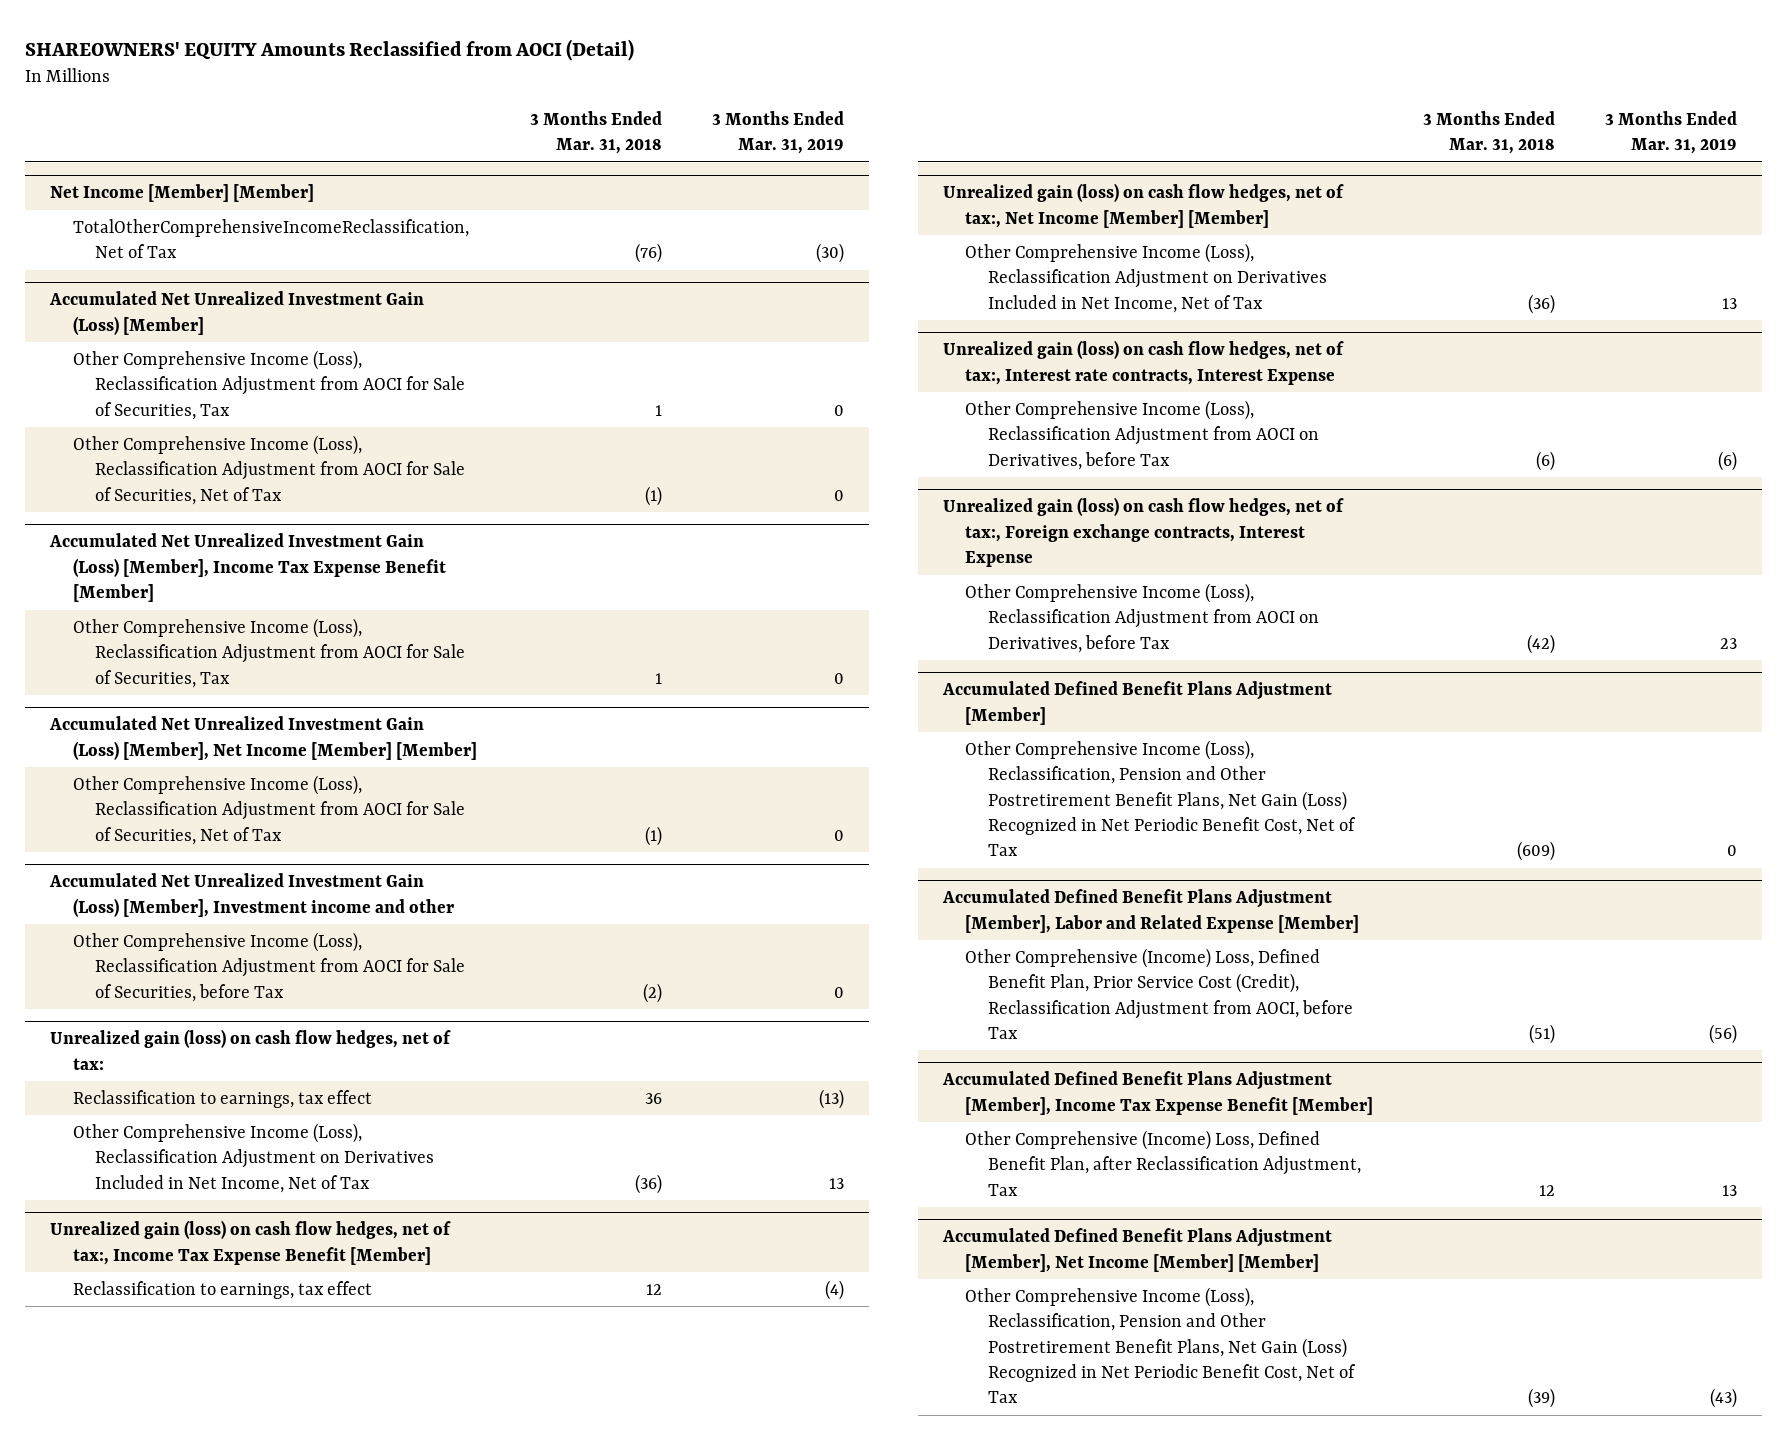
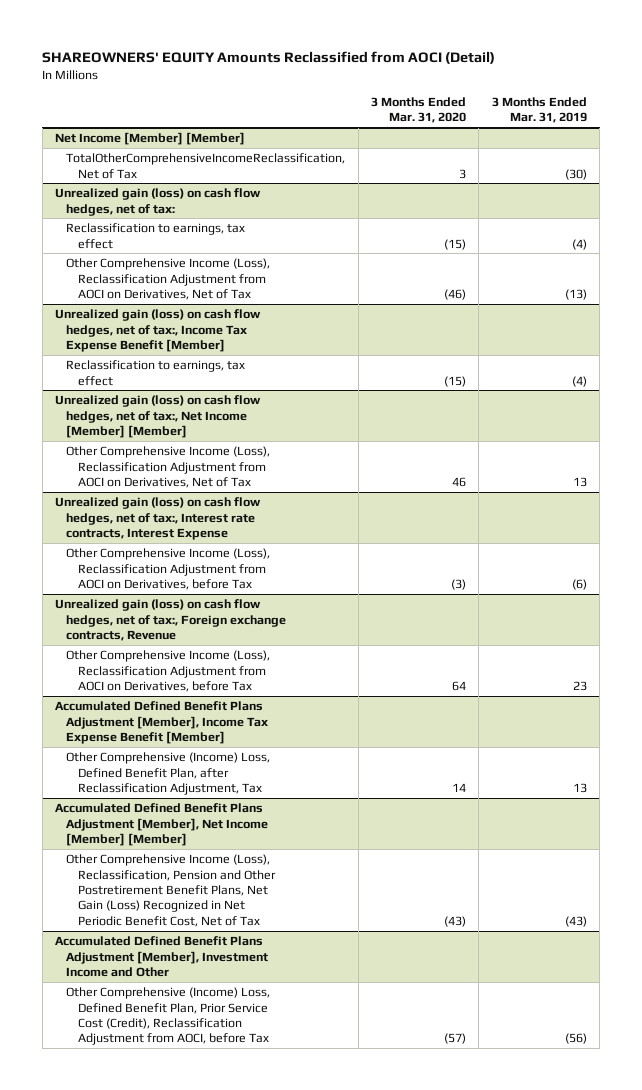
- | 3 Months Ended Mar. 31, 2018 | 3 Months Ended Mar. 31, 2019
+ | 3 Months Ended Mar. 31, 2020 | 3 Months Ended Mar. 31, 2019
- Accumulated Net Unrealized Investment Gain (Loss) [Member]
- Other Comprehensive Income (Loss), Reclassification Adjustment from AOCI for Sale of Securities, Tax | 1 | 0
- Other Comprehensive Income (Loss), Reclassification Adjustment from AOCI for Sale of Securities, Net of Tax | (1) | 0
- Accumulated Net Unrealized Investment Gain (Loss) [Member], Income Tax Expense Benefit [Member]
- Other Comprehensive Income (Loss), Reclassification Adjustment from AOCI for Sale of Securities, Tax | 1 | 0
- Accumulated Net Unrealized Investment Gain (Loss) [Member], Net Income [Member] [Member]
- Other Comprehensive Income (Loss), Reclassification Adjustment from AOCI for Sale of Securities, Net of Tax | (1) | 0
- Accumulated Net Unrealized Investment Gain (Loss) [Member], Investment income and other
- Other Comprehensive Income (Loss), Reclassification Adjustment from AOCI for Sale of Securities, before Tax | (2) | 0
@ Unrealized gain (loss) on cash flow hedges, net of tax:
- Reclassification to earnings, tax effect | 36 | (13)
- Other Comprehensive Income (Loss), Reclassification Adjustment on Derivatives Included in Net Income, Net of Tax | (36) | 13
+ Reclassification to earnings, tax effect | (15) | (4)
+ Other Comprehensive Income (Loss), Reclassification Adjustment from AOCI on Derivatives, Net of Tax | (46) | (13)
@ Unrealized gain (loss) on cash flow hedges, net of tax:, Net Income [Member] [Member]
- Other Comprehensive Income (Loss), Reclassification Adjustment on Derivatives Included in Net Income, Net of Tax | (36) | 13
+ Other Comprehensive Income (Loss), Reclassification Adjustment from AOCI on Derivatives, Net of Tax | 46 | 13
- Unrealized gain (loss) on cash flow hedges, net of tax:, Foreign exchange contracts, Interest Expense
+ Unrealized gain (loss) on cash flow hedges, net of tax:, Foreign exchange contracts, Revenue
- Accumulated Defined Benefit Plans Adjustment [Member]
- Other Comprehensive Income (Loss), Reclassification, Pension and Other Postretirement Benefit Plans, Net Gain (Loss) Recognized in Net Periodic Benefit Cost, Net of Tax | (609) | 0
- Accumulated Defined Benefit Plans Adjustment [Member], Labor and Related Expense [Member]
- Other Comprehensive (Income) Loss, Defined Benefit Plan, Prior Service Cost (Credit), Reclassification Adjustment from AOCI, before Tax | (51) | (56)
+ Accumulated Defined Benefit Plans Adjustment [Member], Investment Income and Other
+ Other Comprehensive (Income) Loss, Defined Benefit Plan, Prior Service Cost (Credit), Reclassification Adjustment from AOCI, before Tax | (57) | (56)

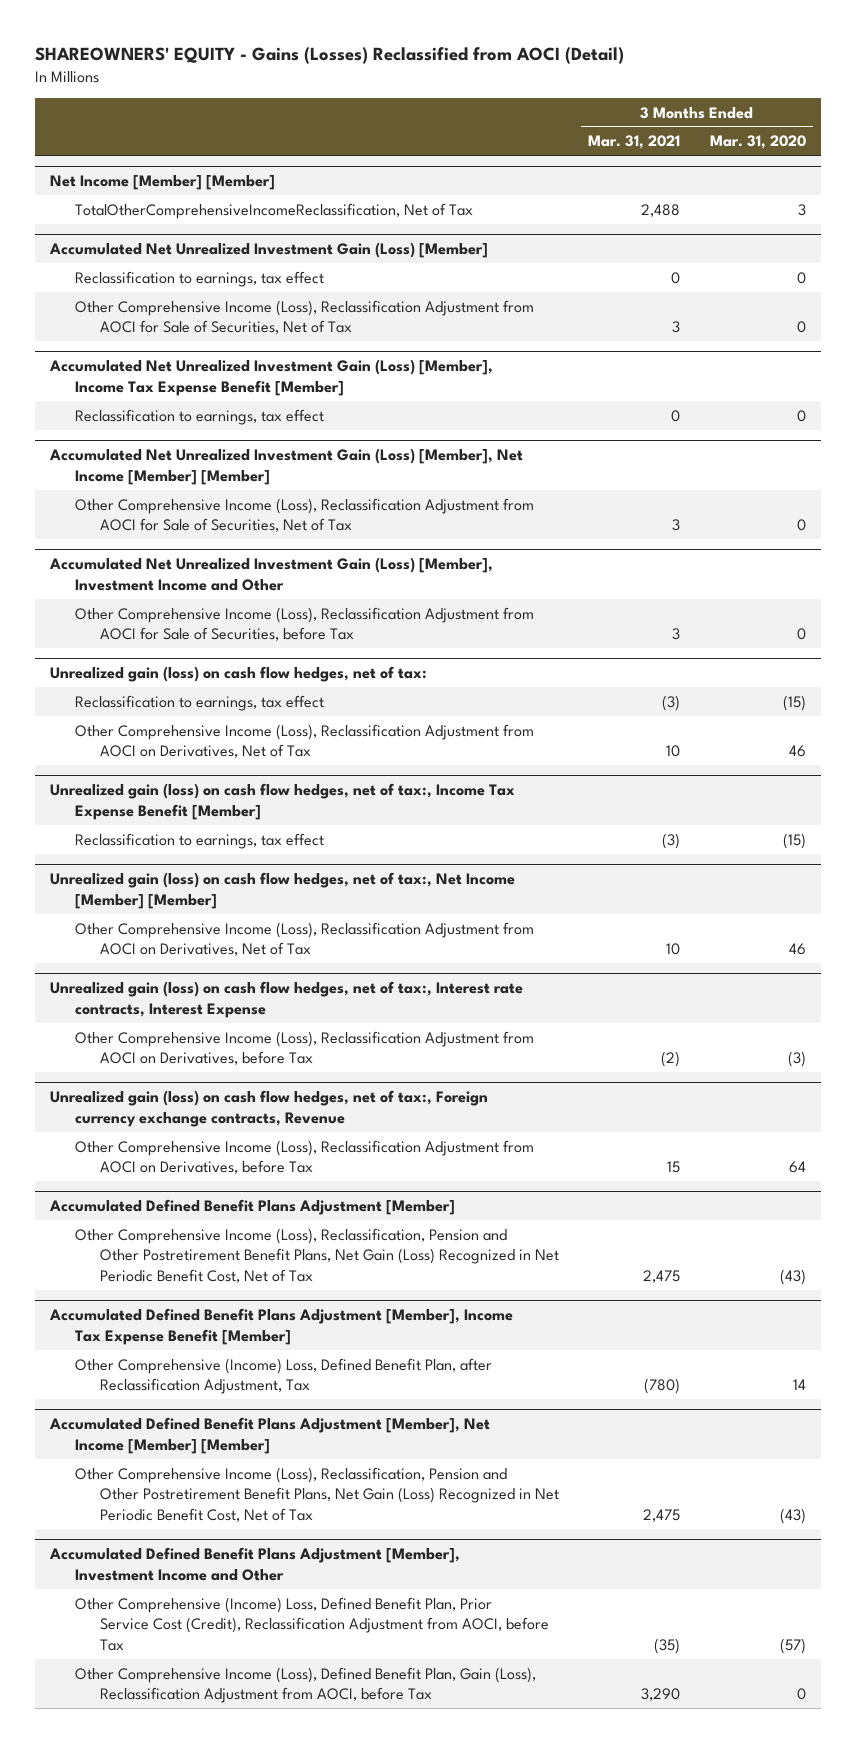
- SHAREOWNERS' EQUITY Amounts Reclassified from AOCI (Detail)
+ SHAREOWNERS' EQUITY - Gains (Losses) Reclassified from AOCI (Detail)
- | 3 Months Ended Mar. 31, 2020 | 3 Months Ended Mar. 31, 2019
+ | 3 Months Ended Mar. 31, 2021 | 3 Months Ended Mar. 31, 2020
+ Accumulated Net Unrealized Investment Gain (Loss) [Member]
+ Reclassification to earnings, tax effect | 0 | 0
+ Other Comprehensive Income (Loss), Reclassification Adjustment from AOCI for Sale of Securities, Net of Tax | 3 | 0
+ Accumulated Net Unrealized Investment Gain (Loss) [Member], Income Tax Expense Benefit [Member]
+ Reclassification to earnings, tax effect | 0 | 0
+ Accumulated Net Unrealized Investment Gain (Loss) [Member], Net Income [Member] [Member]
+ Other Comprehensive Income (Loss), Reclassification Adjustment from AOCI for Sale of Securities, Net of Tax | 3 | 0
+ Accumulated Net Unrealized Investment Gain (Loss) [Member], Investment Income and Other
+ Other Comprehensive Income (Loss), Reclassification Adjustment from AOCI for Sale of Securities, before Tax | 3 | 0
@ Unrealized gain (loss) on cash flow hedges, net of tax:
- Other Comprehensive Income (Loss), Reclassification Adjustment from AOCI on Derivatives, Net of Tax | (46) | (13)
+ Other Comprehensive Income (Loss), Reclassification Adjustment from AOCI on Derivatives, Net of Tax | 10 | 46
- Unrealized gain (loss) on cash flow hedges, net of tax:, Foreign exchange contracts, Revenue
+ Unrealized gain (loss) on cash flow hedges, net of tax:, Foreign currency exchange contracts, Revenue
+ Accumulated Defined Benefit Plans Adjustment [Member]
+ Other Comprehensive Income (Loss), Reclassification, Pension and Other Postretirement Benefit Plans, Net Gain (Loss) Recognized in Net Periodic Benefit Cost, Net of Tax | 2,475 | (43)
@ Accumulated Defined Benefit Plans Adjustment [Member], Investment Income and Other
+ Other Comprehensive Income (Loss), Defined Benefit Plan, Gain (Loss), Reclassification Adjustment from AOCI, before Tax | 3,290 | 0

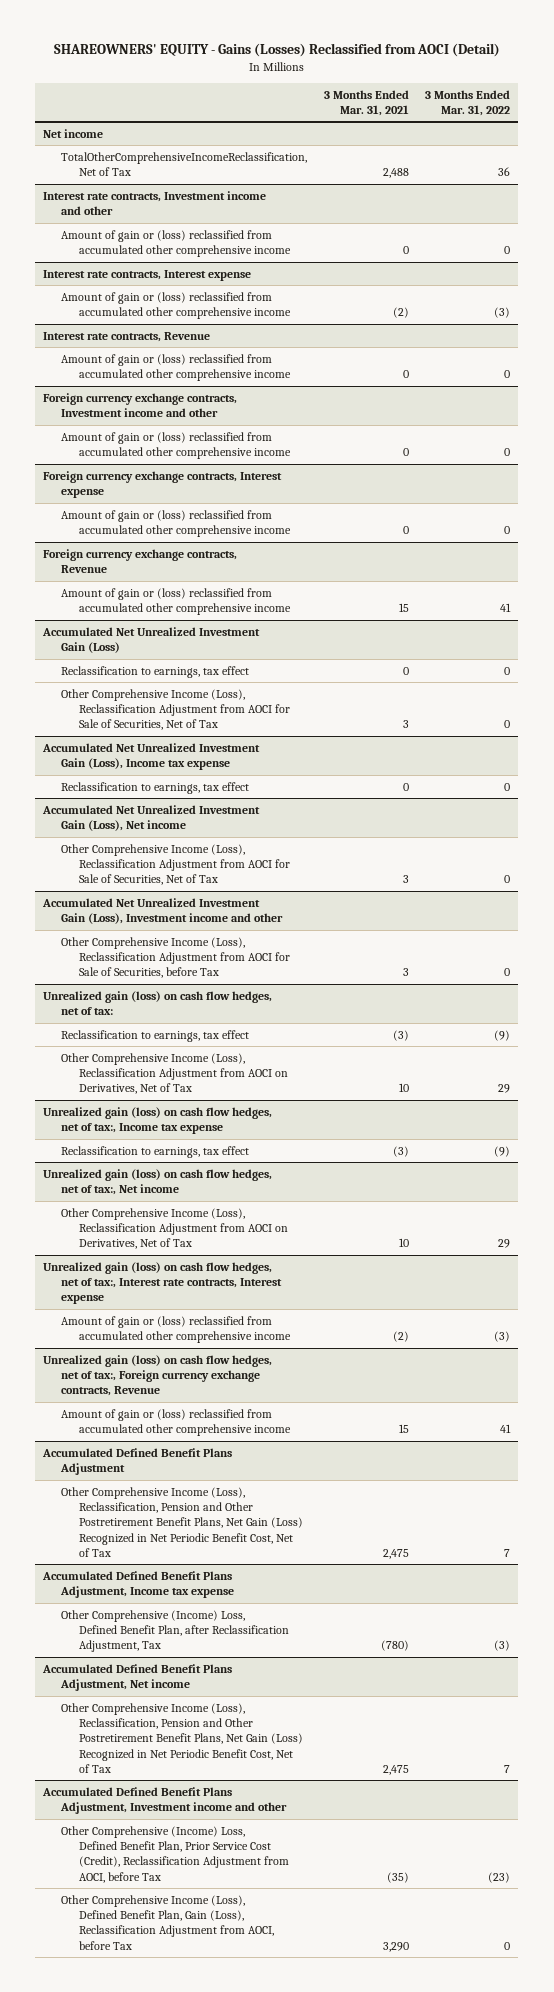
- | 3 Months Ended Mar. 31, 2021 | 3 Months Ended Mar. 31, 2020
+ | 3 Months Ended Mar. 31, 2021 | 3 Months Ended Mar. 31, 2022
- Net Income [Member] [Member]
+ Net income
- Accumulated Net Unrealized Investment Gain (Loss) [Member]
+ Interest rate contracts, Investment income and other
+ Amount of gain or (loss) reclassified from accumulated other comprehensive income | 0 | 0
+ Interest rate contracts, Interest expense
+ Amount of gain or (loss) reclassified from accumulated other comprehensive income | (2) | (3)
+ Interest rate contracts, Revenue
+ Amount of gain or (loss) reclassified from accumulated other comprehensive income | 0 | 0
+ Foreign currency exchange contracts, Investment income and other
+ Amount of gain or (loss) reclassified from accumulated other comprehensive income | 0 | 0
+ Foreign currency exchange contracts, Interest expense
+ Amount of gain or (loss) reclassified from accumulated other comprehensive income | 0 | 0
+ Foreign currency exchange contracts, Revenue
+ Amount of gain or (loss) reclassified from accumulated other comprehensive income | 15 | 41
+ Accumulated Net Unrealized Investment Gain (Loss)
- Accumulated Net Unrealized Investment Gain (Loss) [Member], Income Tax Expense Benefit [Member]
+ Accumulated Net Unrealized Investment Gain (Loss), Income tax expense
- Accumulated Net Unrealized Investment Gain (Loss) [Member], Net Income [Member] [Member]
+ Accumulated Net Unrealized Investment Gain (Loss), Net income
- Accumulated Net Unrealized Investment Gain (Loss) [Member], Investment Income and Other
+ Accumulated Net Unrealized Investment Gain (Loss), Investment income and other
- Unrealized gain (loss) on cash flow hedges, net of tax:, Income Tax Expense Benefit [Member]
+ Unrealized gain (loss) on cash flow hedges, net of tax:, Income tax expense
- Unrealized gain (loss) on cash flow hedges, net of tax:, Net Income [Member] [Member]
+ Unrealized gain (loss) on cash flow hedges, net of tax:, Net income
- Unrealized gain (loss) on cash flow hedges, net of tax:, Interest rate contracts, Interest Expense
- Other Comprehensive Income (Loss), Reclassification Adjustment from AOCI on Derivatives, before Tax | (2) | (3)
+ Unrealized gain (loss) on cash flow hedges, net of tax:, Interest rate contracts, Interest expense
+ Amount of gain or (loss) reclassified from accumulated other comprehensive income | (2) | (3)
@ Unrealized gain (loss) on cash flow hedges, net of tax:, Foreign currency exchange contracts, Revenue
- Other Comprehensive Income (Loss), Reclassification Adjustment from AOCI on Derivatives, before Tax | 15 | 64
- Accumulated Defined Benefit Plans Adjustment [Member]
@ Unrealized gain (loss) on cash flow hedges, net of tax:, Foreign currency exchange contracts, Revenue
+ Amount of gain or (loss) reclassified from accumulated other comprehensive income | 15 | 41
+ Accumulated Defined Benefit Plans Adjustment
- Accumulated Defined Benefit Plans Adjustment [Member], Income Tax Expense Benefit [Member]
+ Accumulated Defined Benefit Plans Adjustment, Income tax expense
- Accumulated Defined Benefit Plans Adjustment [Member], Net Income [Member] [Member]
+ Accumulated Defined Benefit Plans Adjustment, Net income
- Accumulated Defined Benefit Plans Adjustment [Member], Investment Income and Other
+ Accumulated Defined Benefit Plans Adjustment, Investment income and other

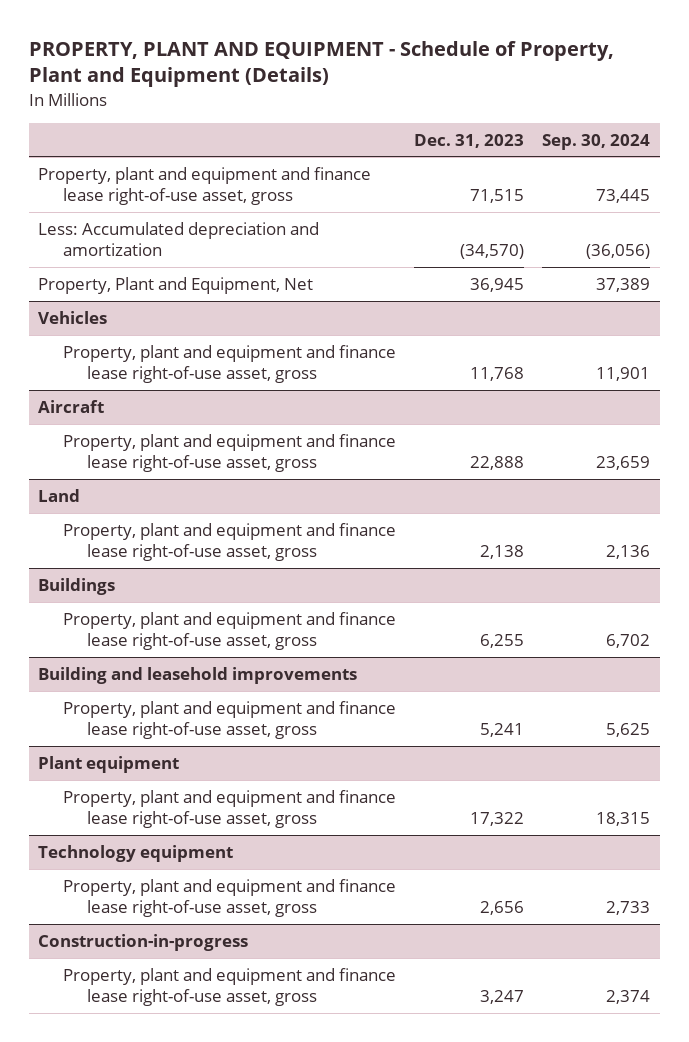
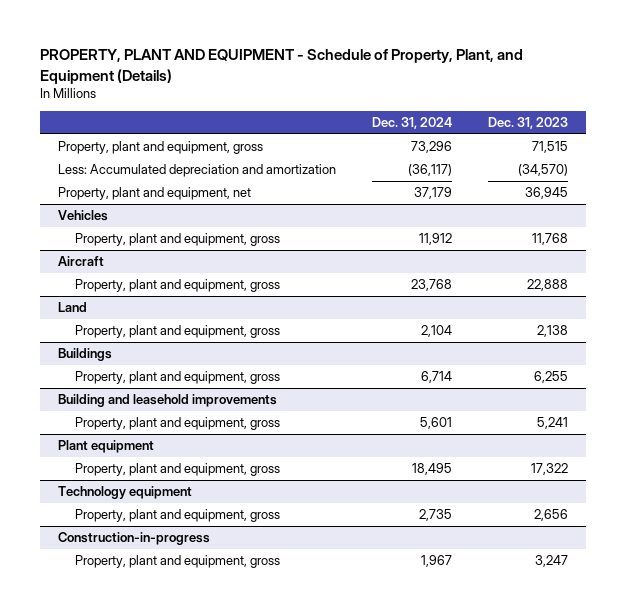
- PROPERTY, PLANT AND EQUIPMENT - Schedule of Property, Plant and Equipment (Details)
+ PROPERTY, PLANT AND EQUIPMENT - Schedule of Property, Plant, and Equipment (Details)
- | Dec. 31, 2023 | Sep. 30, 2024
+ | Dec. 31, 2024 | Dec. 31, 2023
- Property, plant and equipment and finance lease right-of-use asset, gross | 71,515 | 73,445
+ Property, plant and equipment, gross | 73,296 | 71,515
- Property, Plant and Equipment, Net | 36,945 | 37,389
+ Property, plant and equipment, net | 37,179 | 36,945
@ Vehicles
- Property, plant and equipment and finance lease right-of-use asset, gross | 11,768 | 11,901
+ Property, plant and equipment, gross | 11,912 | 11,768
@ Aircraft
- Property, plant and equipment and finance lease right-of-use asset, gross | 22,888 | 23,659
+ Property, plant and equipment, gross | 23,768 | 22,888
@ Land
- Property, plant and equipment and finance lease right-of-use asset, gross | 2,138 | 2,136
+ Property, plant and equipment, gross | 2,104 | 2,138
@ Buildings
- Property, plant and equipment and finance lease right-of-use asset, gross | 6,255 | 6,702
+ Property, plant and equipment, gross | 6,714 | 6,255
@ Building and leasehold improvements
- Property, plant and equipment and finance lease right-of-use asset, gross | 5,241 | 5,625
+ Property, plant and equipment, gross | 5,601 | 5,241
@ Plant equipment
- Property, plant and equipment and finance lease right-of-use asset, gross | 17,322 | 18,315
+ Property, plant and equipment, gross | 18,495 | 17,322
@ Technology equipment
- Property, plant and equipment and finance lease right-of-use asset, gross | 2,656 | 2,733
+ Property, plant and equipment, gross | 2,735 | 2,656
@ Construction-in-progress
- Property, plant and equipment and finance lease right-of-use asset, gross | 3,247 | 2,374
+ Property, plant and equipment, gross | 1,967 | 3,247

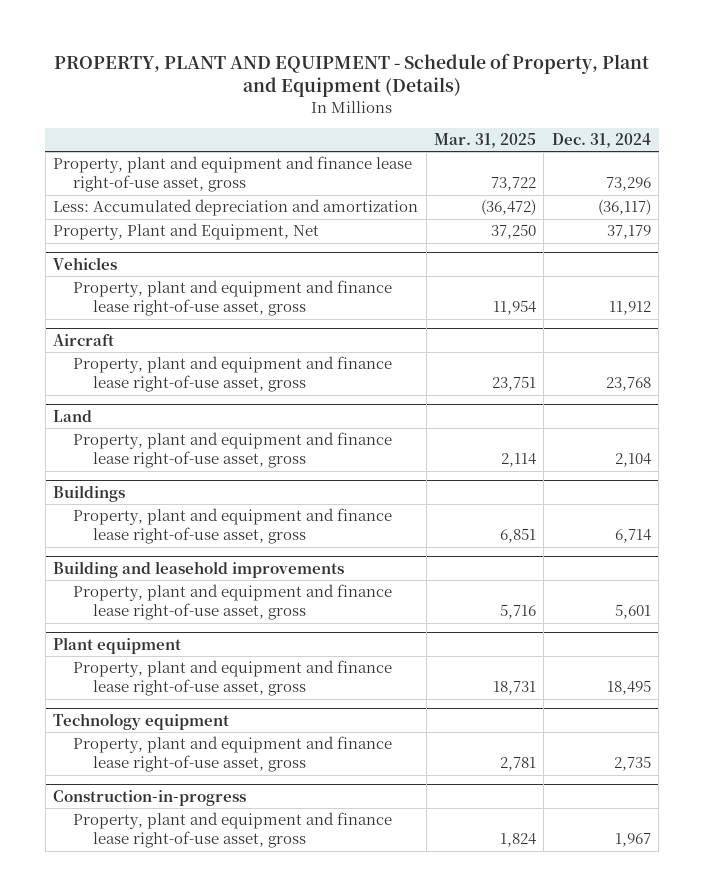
- PROPERTY, PLANT AND EQUIPMENT - Schedule of Property, Plant, and Equipment (Details)
+ PROPERTY, PLANT AND EQUIPMENT - Schedule of Property, Plant and Equipment (Details)
- | Dec. 31, 2024 | Dec. 31, 2023
+ | Mar. 31, 2025 | Dec. 31, 2024
- Property, plant and equipment, gross | 73,296 | 71,515
+ Property, plant and equipment and finance lease right-of-use asset, gross | 73,722 | 73,296
- Property, plant and equipment, net | 37,179 | 36,945
+ Property, Plant and Equipment, Net | 37,250 | 37,179
@ Vehicles
- Property, plant and equipment, gross | 11,912 | 11,768
+ Property, plant and equipment and finance lease right-of-use asset, gross | 11,954 | 11,912
@ Aircraft
- Property, plant and equipment, gross | 23,768 | 22,888
+ Property, plant and equipment and finance lease right-of-use asset, gross | 23,751 | 23,768
@ Land
- Property, plant and equipment, gross | 2,104 | 2,138
+ Property, plant and equipment and finance lease right-of-use asset, gross | 2,114 | 2,104
@ Buildings
- Property, plant and equipment, gross | 6,714 | 6,255
+ Property, plant and equipment and finance lease right-of-use asset, gross | 6,851 | 6,714
@ Building and leasehold improvements
- Property, plant and equipment, gross | 5,601 | 5,241
+ Property, plant and equipment and finance lease right-of-use asset, gross | 5,716 | 5,601
@ Plant equipment
- Property, plant and equipment, gross | 18,495 | 17,322
+ Property, plant and equipment and finance lease right-of-use asset, gross | 18,731 | 18,495
@ Technology equipment
- Property, plant and equipment, gross | 2,735 | 2,656
+ Property, plant and equipment and finance lease right-of-use asset, gross | 2,781 | 2,735
@ Construction-in-progress
- Property, plant and equipment, gross | 1,967 | 3,247
+ Property, plant and equipment and finance lease right-of-use asset, gross | 1,824 | 1,967

